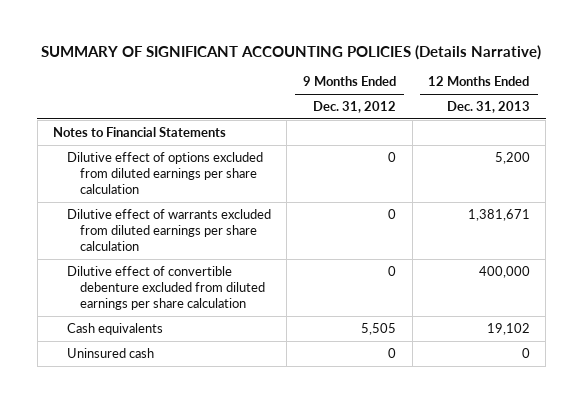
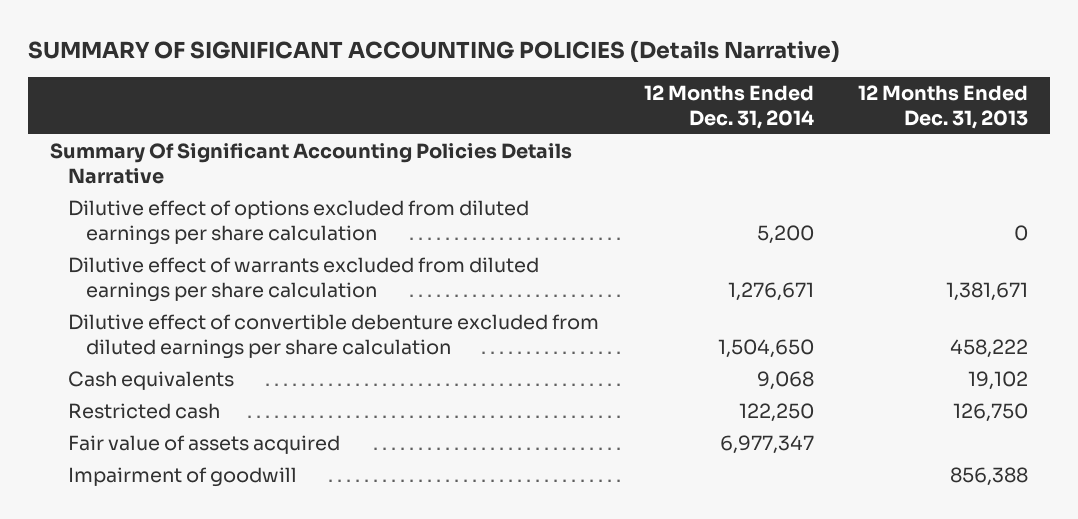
- | 9 Months Ended Dec. 31, 2012 | 12 Months Ended Dec. 31, 2013
+ | 12 Months Ended Dec. 31, 2014 | 12 Months Ended Dec. 31, 2013
- Notes to Financial Statements
- Dilutive effect of options excluded from diluted earnings per share calculation | 0 | 5,200
+ Summary Of Significant Accounting Policies Details Narrative
+ Dilutive effect of options excluded from diluted earnings per share calculation | 5,200 | 0
- Dilutive effect of convertible debenture excluded from diluted earnings per share calculation | 0 | 400,000
+ Dilutive effect of convertible debenture excluded from diluted earnings per share calculation | 1,504,650 | 458,222
- Uninsured cash | 0 | 0
+ Restricted cash | 122,250 | 126,750
+ Fair value of assets acquired | 6,977,347 |
+ Impairment of goodwill | | 856,388

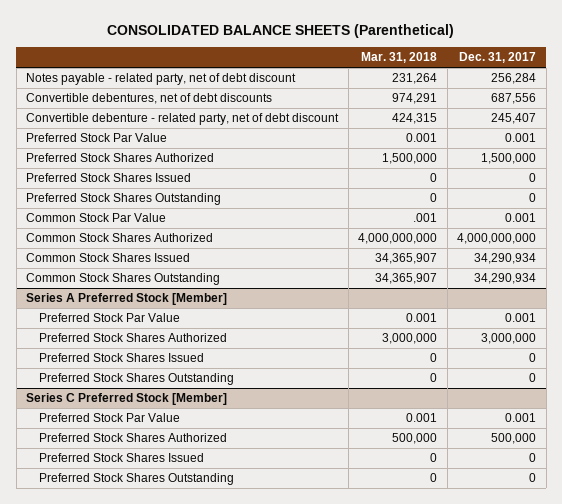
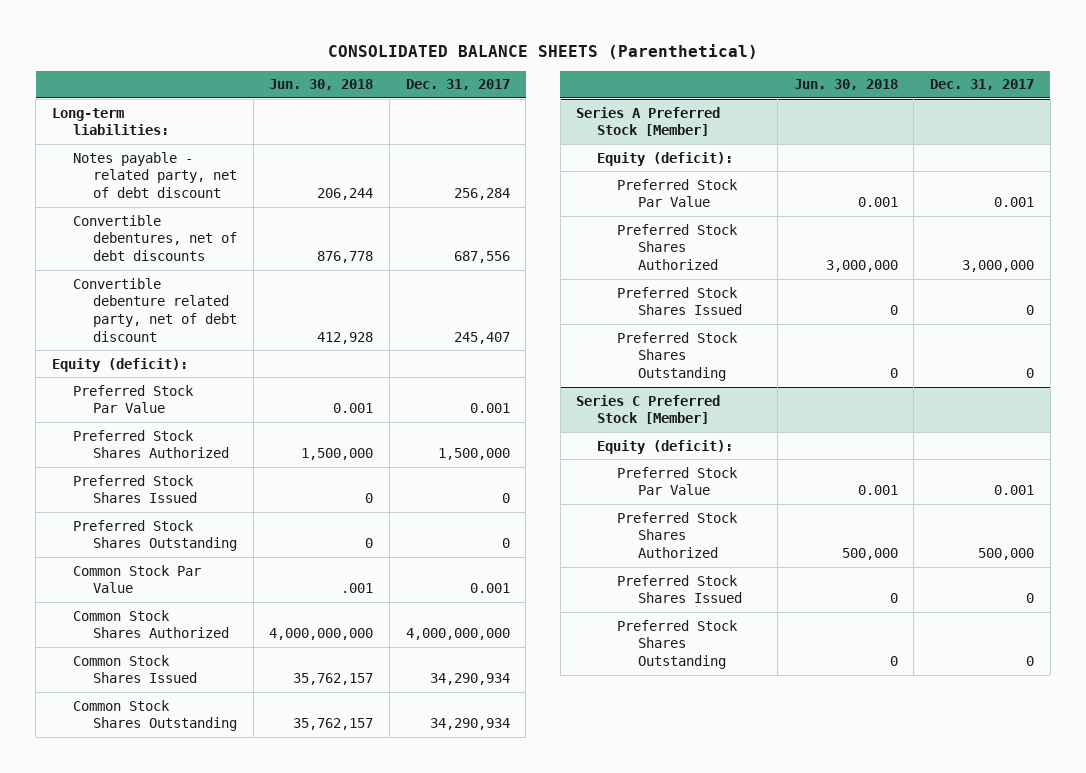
- | Mar. 31, 2018 | Dec. 31, 2017
+ | Jun. 30, 2018 | Dec. 31, 2017
+ Long-term liabilities:
- Convertible debenture - related party, net of debt discount | 424,315 | 245,407
+ Convertible debenture related party, net of debt discount | 412,928 | 245,407
+ Equity (deficit):
@ Series A Preferred Stock [Member]
+ Equity (deficit):
@ Series C Preferred Stock [Member]
+ Equity (deficit):

